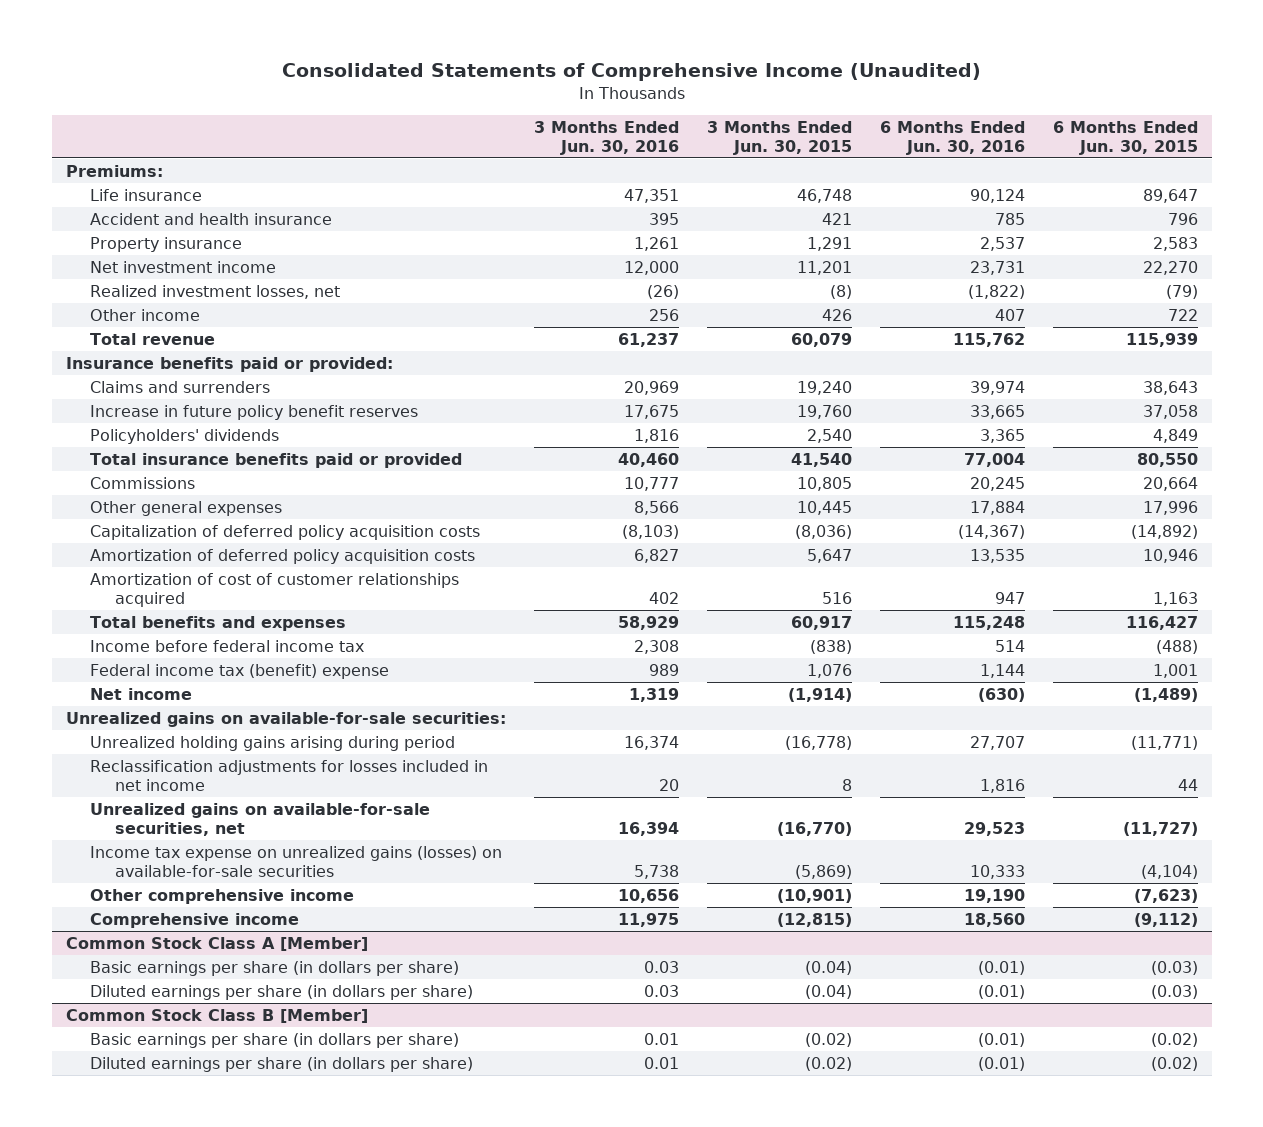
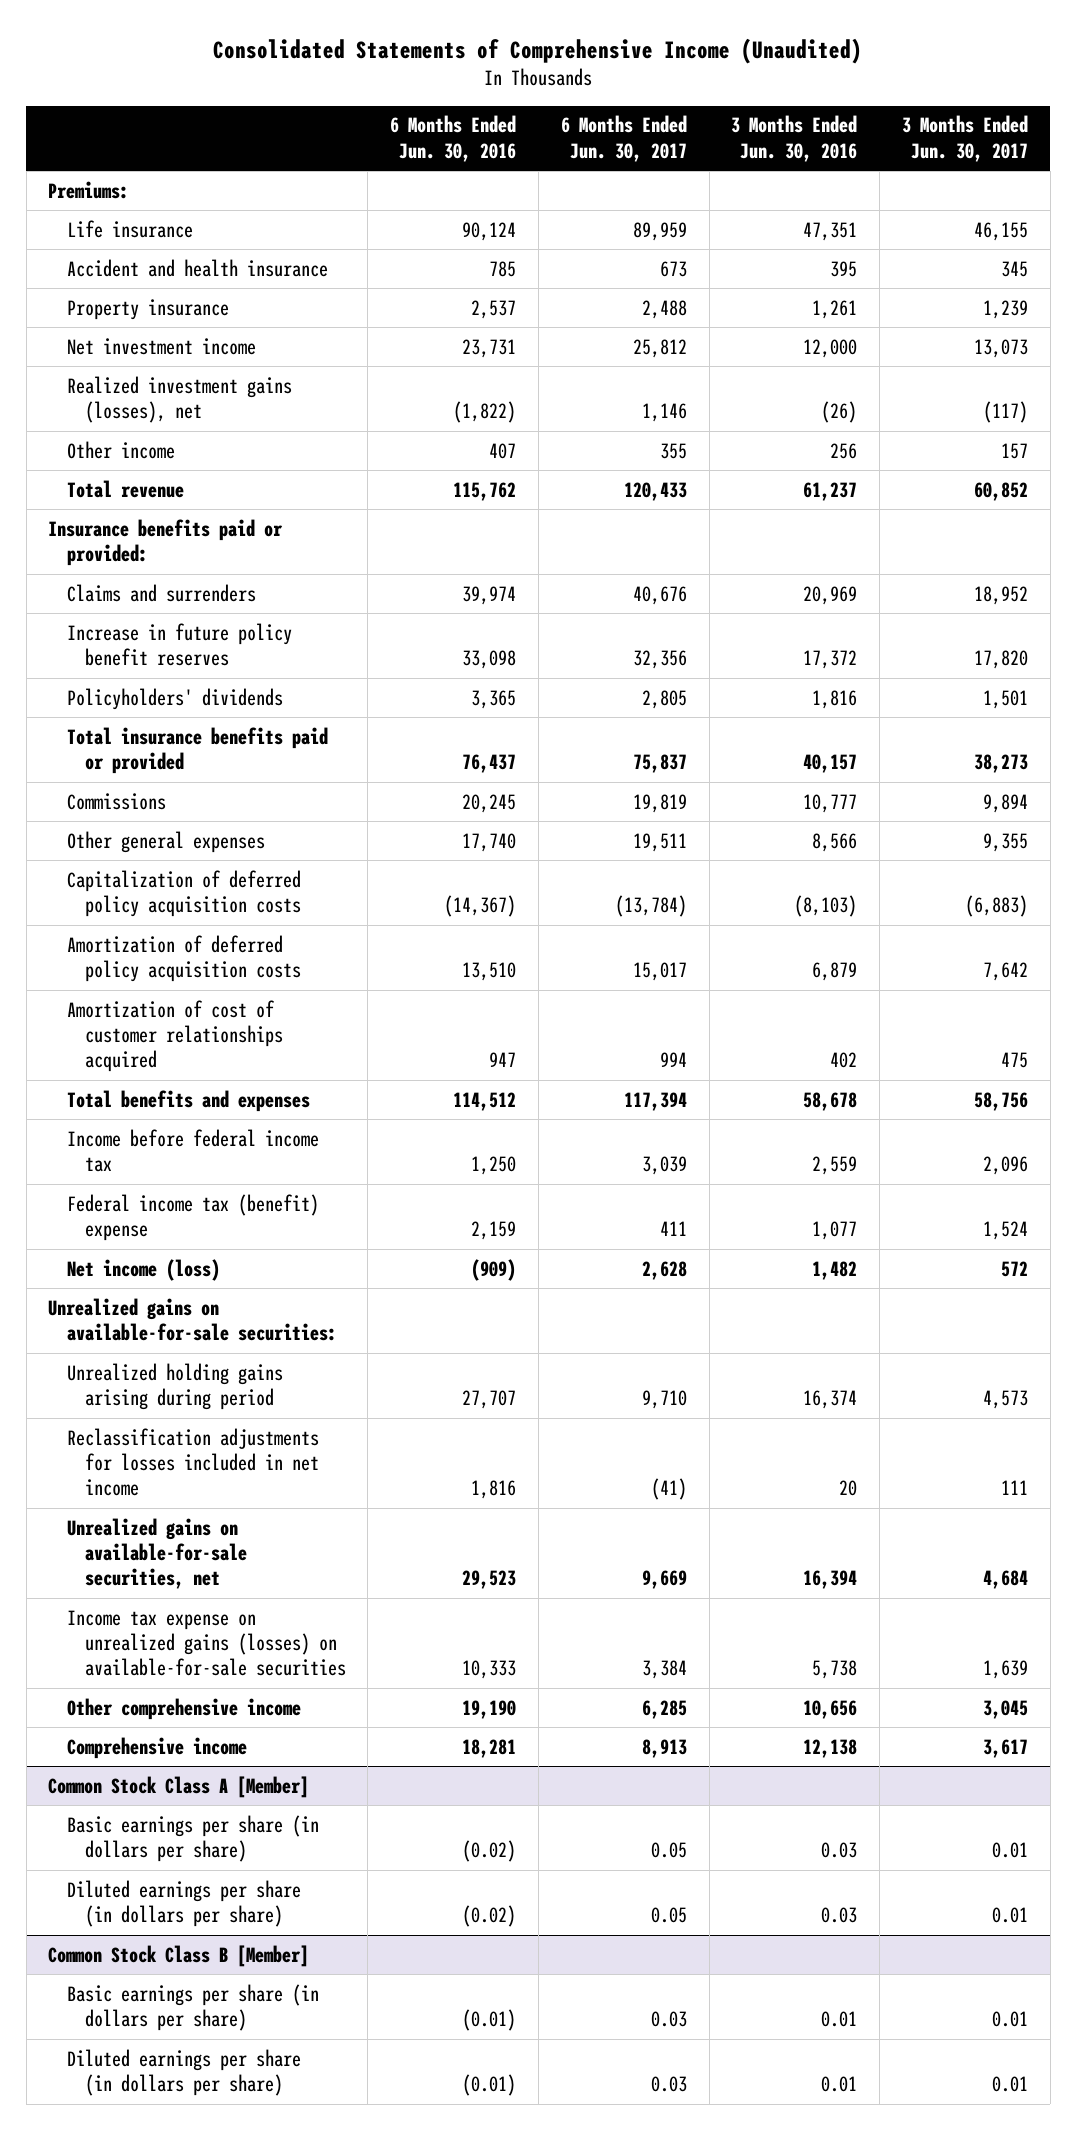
- | 3 Months Ended Jun. 30, 2016 | 3 Months Ended Jun. 30, 2015 | 6 Months Ended Jun. 30, 2016 | 6 Months Ended Jun. 30, 2015
+ | 6 Months Ended Jun. 30, 2016 | 6 Months Ended Jun. 30, 2017 | 3 Months Ended Jun. 30, 2016 | 3 Months Ended Jun. 30, 2017
- Realized investment losses, net | (26) | (8) | (1,822) | (79)
+ Realized investment gains (losses), net | (1,822) | 1,146 | (26) | (117)
- Increase in future policy benefit reserves | 17,675 | 19,760 | 33,665 | 37,058
+ Increase in future policy benefit reserves | 33,098 | 32,356 | 17,372 | 17,820
- Total insurance benefits paid or provided | 40,460 | 41,540 | 77,004 | 80,550
+ Total insurance benefits paid or provided | 76,437 | 75,837 | 40,157 | 38,273
- Other general expenses | 8,566 | 10,445 | 17,884 | 17,996
+ Other general expenses | 17,740 | 19,511 | 8,566 | 9,355
- Amortization of deferred policy acquisition costs | 6,827 | 5,647 | 13,535 | 10,946
+ Amortization of deferred policy acquisition costs | 13,510 | 15,017 | 6,879 | 7,642
- Total benefits and expenses | 58,929 | 60,917 | 115,248 | 116,427
- Income before federal income tax | 2,308 | (838) | 514 | (488)
- Federal income tax (benefit) expense | 989 | 1,076 | 1,144 | 1,001
- Net income | 1,319 | (1,914) | (630) | (1,489)
+ Total benefits and expenses | 114,512 | 117,394 | 58,678 | 58,756
+ Income before federal income tax | 1,250 | 3,039 | 2,559 | 2,096
+ Federal income tax (benefit) expense | 2,159 | 411 | 1,077 | 1,524
+ Net income (loss) | (909) | 2,628 | 1,482 | 572
- Comprehensive income | 11,975 | (12,815) | 18,560 | (9,112)
+ Comprehensive income | 18,281 | 8,913 | 12,138 | 3,617
@ Common Stock Class A [Member]
- Basic earnings per share (in dollars per share) | 0.03 | (0.04) | (0.01) | (0.03)
- Diluted earnings per share (in dollars per share) | 0.03 | (0.04) | (0.01) | (0.03)
+ Basic earnings per share (in dollars per share) | (0.02) | 0.05 | 0.03 | 0.01
+ Diluted earnings per share (in dollars per share) | (0.02) | 0.05 | 0.03 | 0.01

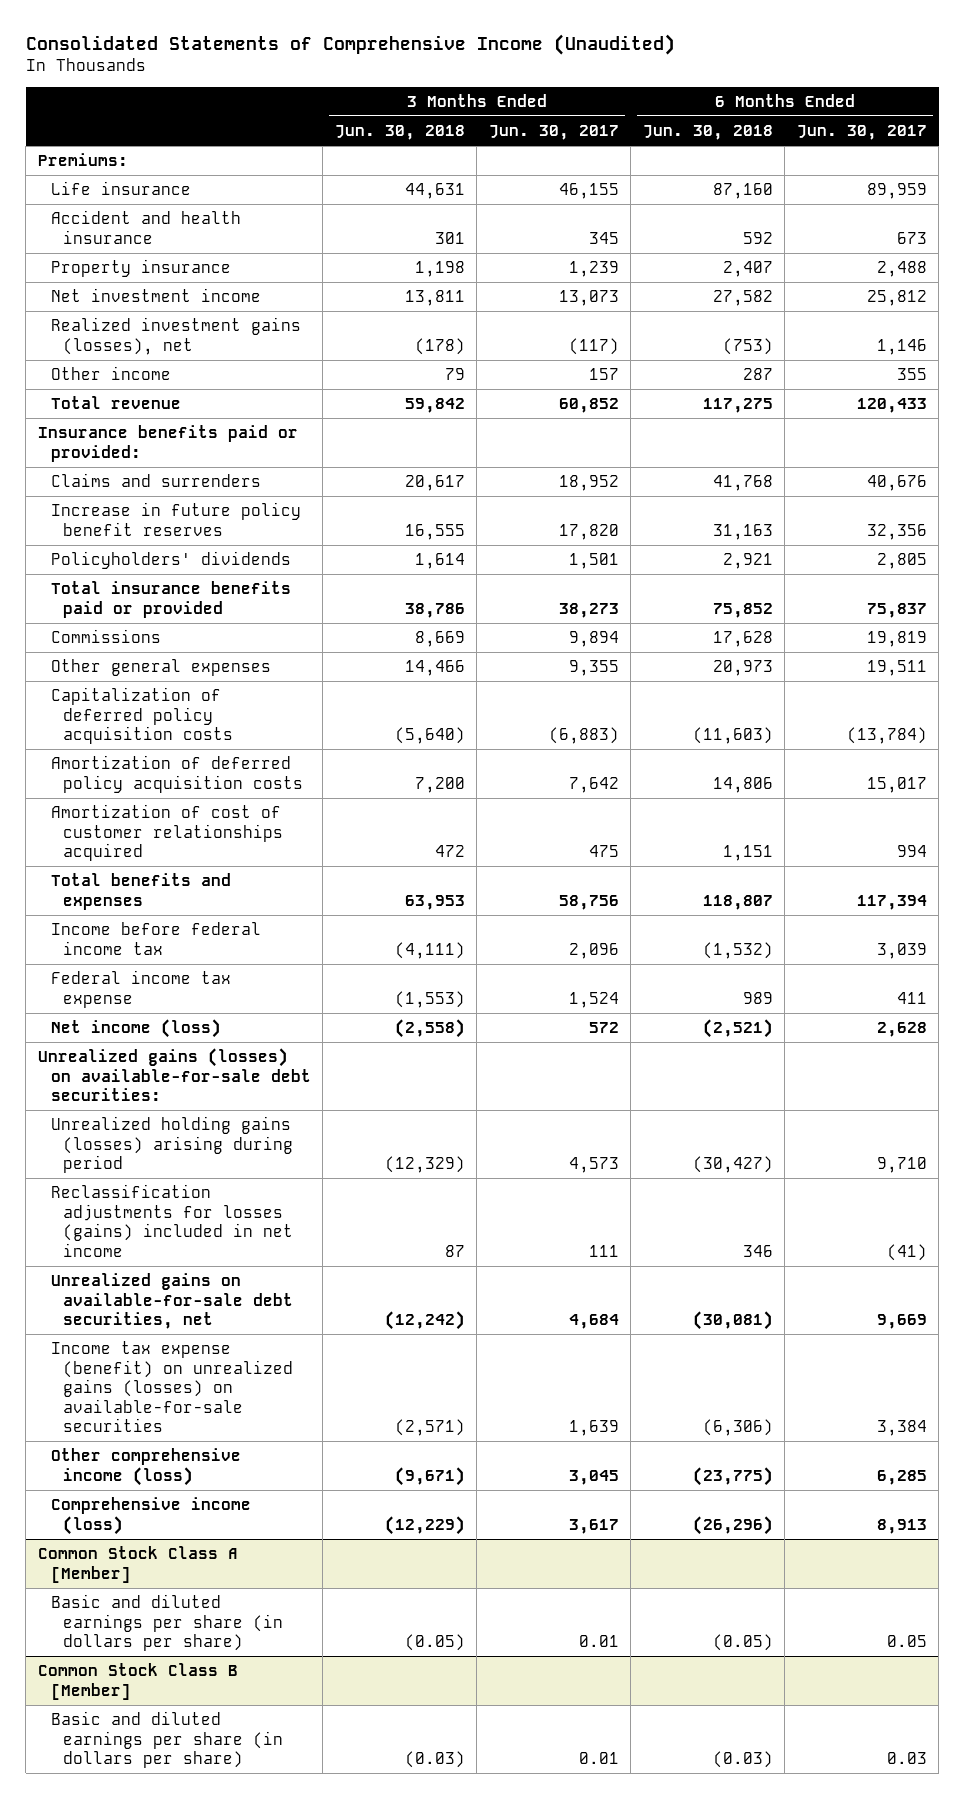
- | 6 Months Ended Jun. 30, 2016 | 6 Months Ended Jun. 30, 2017 | 3 Months Ended Jun. 30, 2016 | 3 Months Ended Jun. 30, 2017
+ | 3 Months Ended Jun. 30, 2018 | 3 Months Ended Jun. 30, 2017 | 6 Months Ended Jun. 30, 2018 | 6 Months Ended Jun. 30, 2017
- Federal income tax (benefit) expense | 2,159 | 411 | 1,077 | 1,524
+ Federal income tax expense | (1,553) | 1,524 | 989 | 411
- Unrealized gains on available-for-sale securities:
- Unrealized holding gains arising during period | 27,707 | 9,710 | 16,374 | 4,573
- Reclassification adjustments for losses included in net income | 1,816 | (41) | 20 | 111
- Unrealized gains on available-for-sale securities, net | 29,523 | 9,669 | 16,394 | 4,684
- Income tax expense on unrealized gains (losses) on available-for-sale securities | 10,333 | 3,384 | 5,738 | 1,639
- Other comprehensive income | 19,190 | 6,285 | 10,656 | 3,045
- Comprehensive income | 18,281 | 8,913 | 12,138 | 3,617
+ Unrealized gains (losses) on available-for-sale debt securities:
+ Unrealized holding gains (losses) arising during period | (12,329) | 4,573 | (30,427) | 9,710
+ Reclassification adjustments for losses (gains) included in net income | 87 | 111 | 346 | (41)
+ Unrealized gains on available-for-sale debt securities, net | (12,242) | 4,684 | (30,081) | 9,669
+ Income tax expense (benefit) on unrealized gains (losses) on available-for-sale securities | (2,571) | 1,639 | (6,306) | 3,384
+ Other comprehensive income (loss) | (9,671) | 3,045 | (23,775) | 6,285
+ Comprehensive income (loss) | (12,229) | 3,617 | (26,296) | 8,913
@ Common Stock Class A [Member]
- Basic earnings per share (in dollars per share) | (0.02) | 0.05 | 0.03 | 0.01
- Diluted earnings per share (in dollars per share) | (0.02) | 0.05 | 0.03 | 0.01
+ Basic and diluted earnings per share (in dollars per share) | (0.05) | 0.01 | (0.05) | 0.05
@ Common Stock Class B [Member]
- Basic earnings per share (in dollars per share) | (0.01) | 0.03 | 0.01 | 0.01
- Diluted earnings per share (in dollars per share) | (0.01) | 0.03 | 0.01 | 0.01
+ Basic and diluted earnings per share (in dollars per share) | (0.03) | 0.01 | (0.03) | 0.03

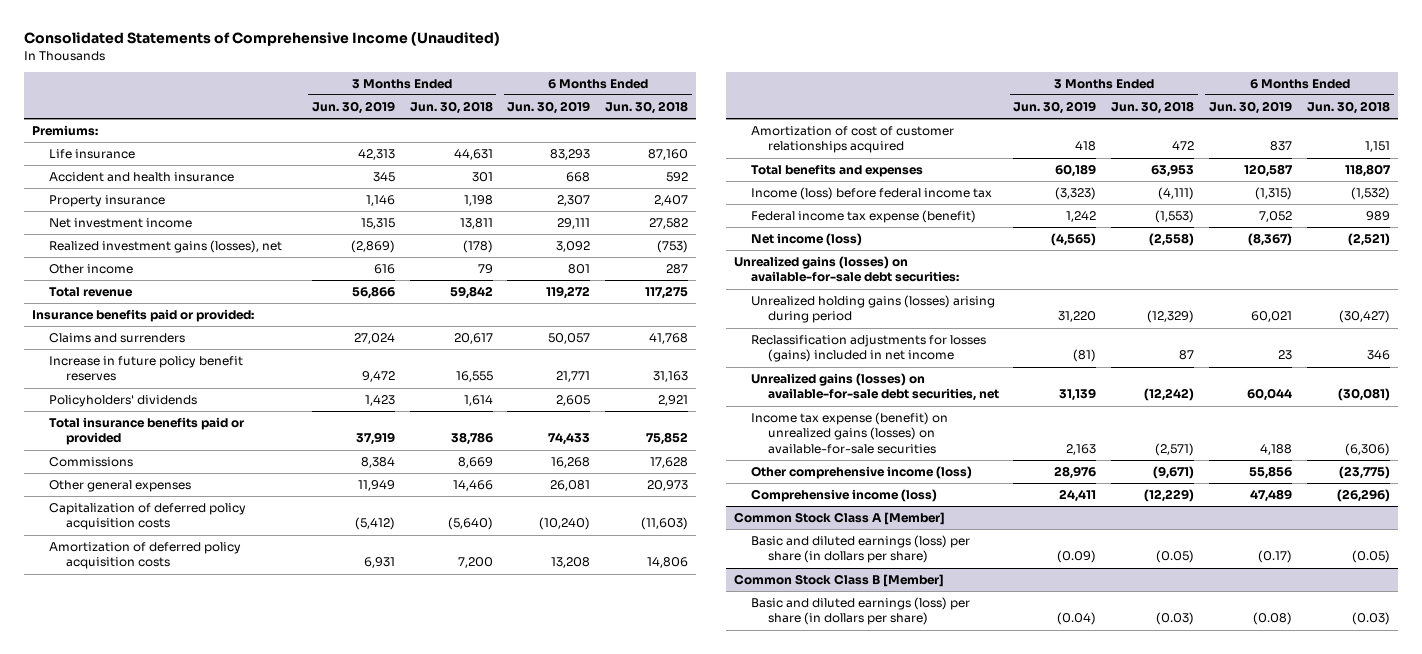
- | 3 Months Ended Jun. 30, 2018 | 3 Months Ended Jun. 30, 2017 | 6 Months Ended Jun. 30, 2018 | 6 Months Ended Jun. 30, 2017
+ | 3 Months Ended Jun. 30, 2019 | 3 Months Ended Jun. 30, 2018 | 6 Months Ended Jun. 30, 2019 | 6 Months Ended Jun. 30, 2018
- Income before federal income tax | (4,111) | 2,096 | (1,532) | 3,039
- Federal income tax expense | (1,553) | 1,524 | 989 | 411
+ Income (loss) before federal income tax | (3,323) | (4,111) | (1,315) | (1,532)
+ Federal income tax expense (benefit) | 1,242 | (1,553) | 7,052 | 989
- Unrealized gains on available-for-sale debt securities, net | (12,242) | 4,684 | (30,081) | 9,669
+ Unrealized gains (losses) on available-for-sale debt securities, net | 31,139 | (12,242) | 60,044 | (30,081)
@ Common Stock Class A [Member]
- Basic and diluted earnings per share (in dollars per share) | (0.05) | 0.01 | (0.05) | 0.05
+ Basic and diluted earnings (loss) per share (in dollars per share) | (0.09) | (0.05) | (0.17) | (0.05)
@ Common Stock Class B [Member]
- Basic and diluted earnings per share (in dollars per share) | (0.03) | 0.01 | (0.03) | 0.03
+ Basic and diluted earnings (loss) per share (in dollars per share) | (0.04) | (0.03) | (0.08) | (0.03)

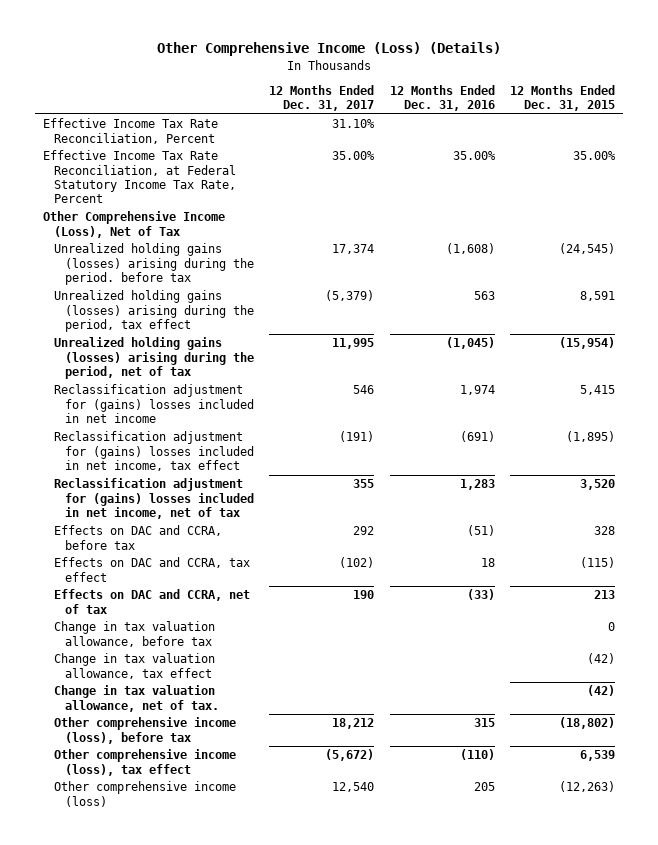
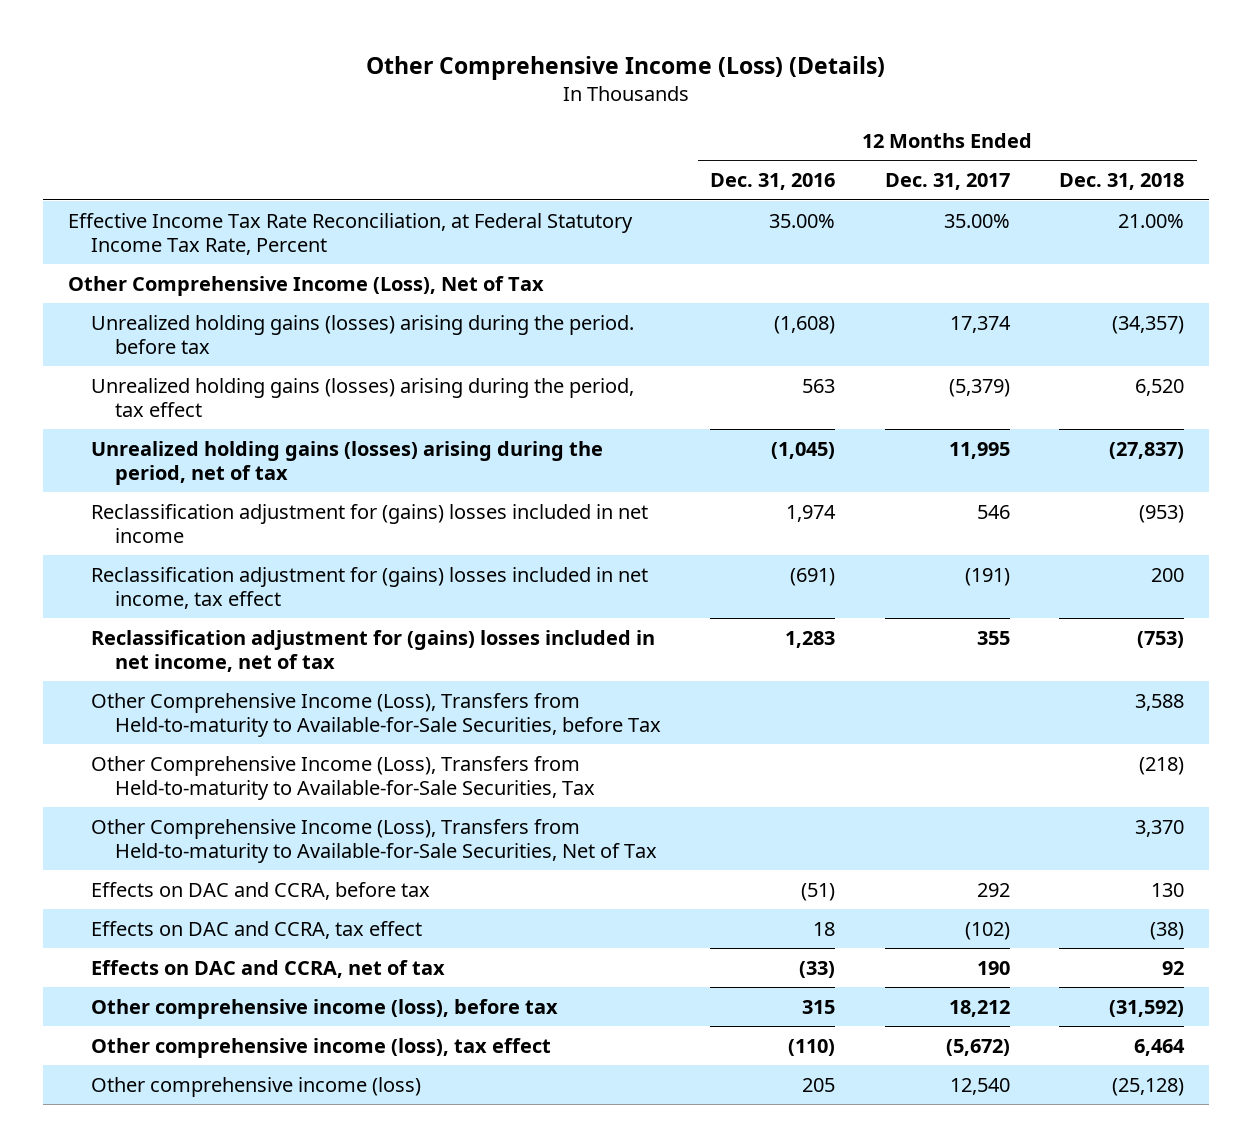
- | 12 Months Ended Dec. 31, 2017 | 12 Months Ended Dec. 31, 2016 | 12 Months Ended Dec. 31, 2015
+ | 12 Months Ended Dec. 31, 2016 | 12 Months Ended Dec. 31, 2017 | 12 Months Ended Dec. 31, 2018
- Effective Income Tax Rate Reconciliation, Percent | 31.10% | |
+ Other Comprehensive Income (Loss), Transfers from Held-to-maturity to Available-for-Sale Securities, before Tax | | | 3,588
+ Other Comprehensive Income (Loss), Transfers from Held-to-maturity to Available-for-Sale Securities, Tax | | | (218)
+ Other Comprehensive Income (Loss), Transfers from Held-to-maturity to Available-for-Sale Securities, Net of Tax | | | 3,370
- Change in tax valuation allowance, before tax | | | 0
- Change in tax valuation allowance, tax effect | | | (42)
- Change in tax valuation allowance, net of tax. | | | (42)

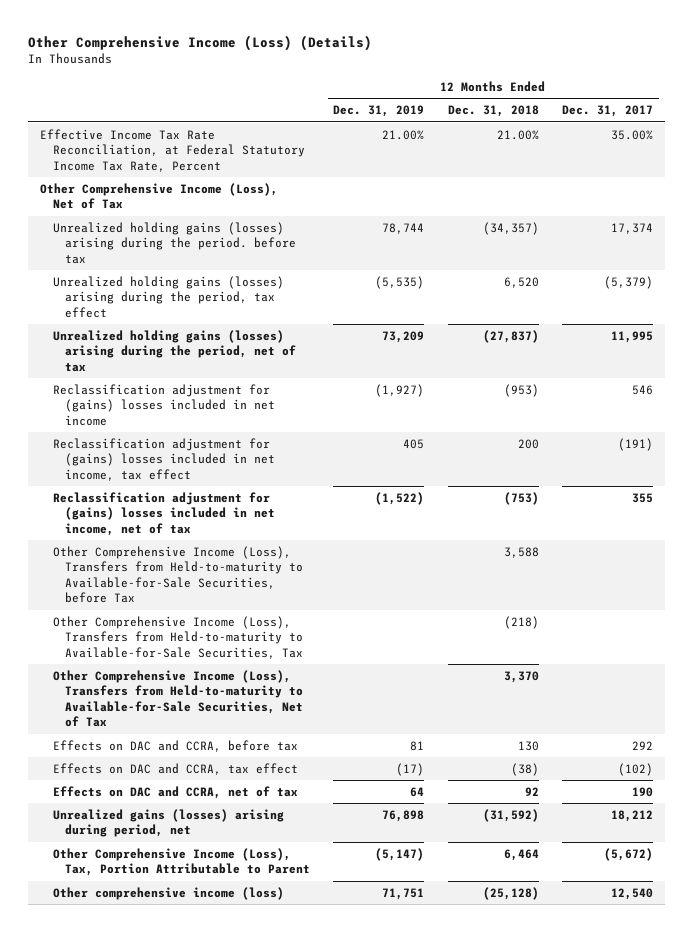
- | 12 Months Ended Dec. 31, 2016 | 12 Months Ended Dec. 31, 2017 | 12 Months Ended Dec. 31, 2018
+ | 12 Months Ended Dec. 31, 2019 | 12 Months Ended Dec. 31, 2018 | 12 Months Ended Dec. 31, 2017
- Other comprehensive income (loss), before tax | 315 | 18,212 | (31,592)
- Other comprehensive income (loss), tax effect | (110) | (5,672) | 6,464
+ Unrealized gains (losses) arising during period, net | 76,898 | (31,592) | 18,212
+ Other Comprehensive Income (Loss), Tax, Portion Attributable to Parent | (5,147) | 6,464 | (5,672)

